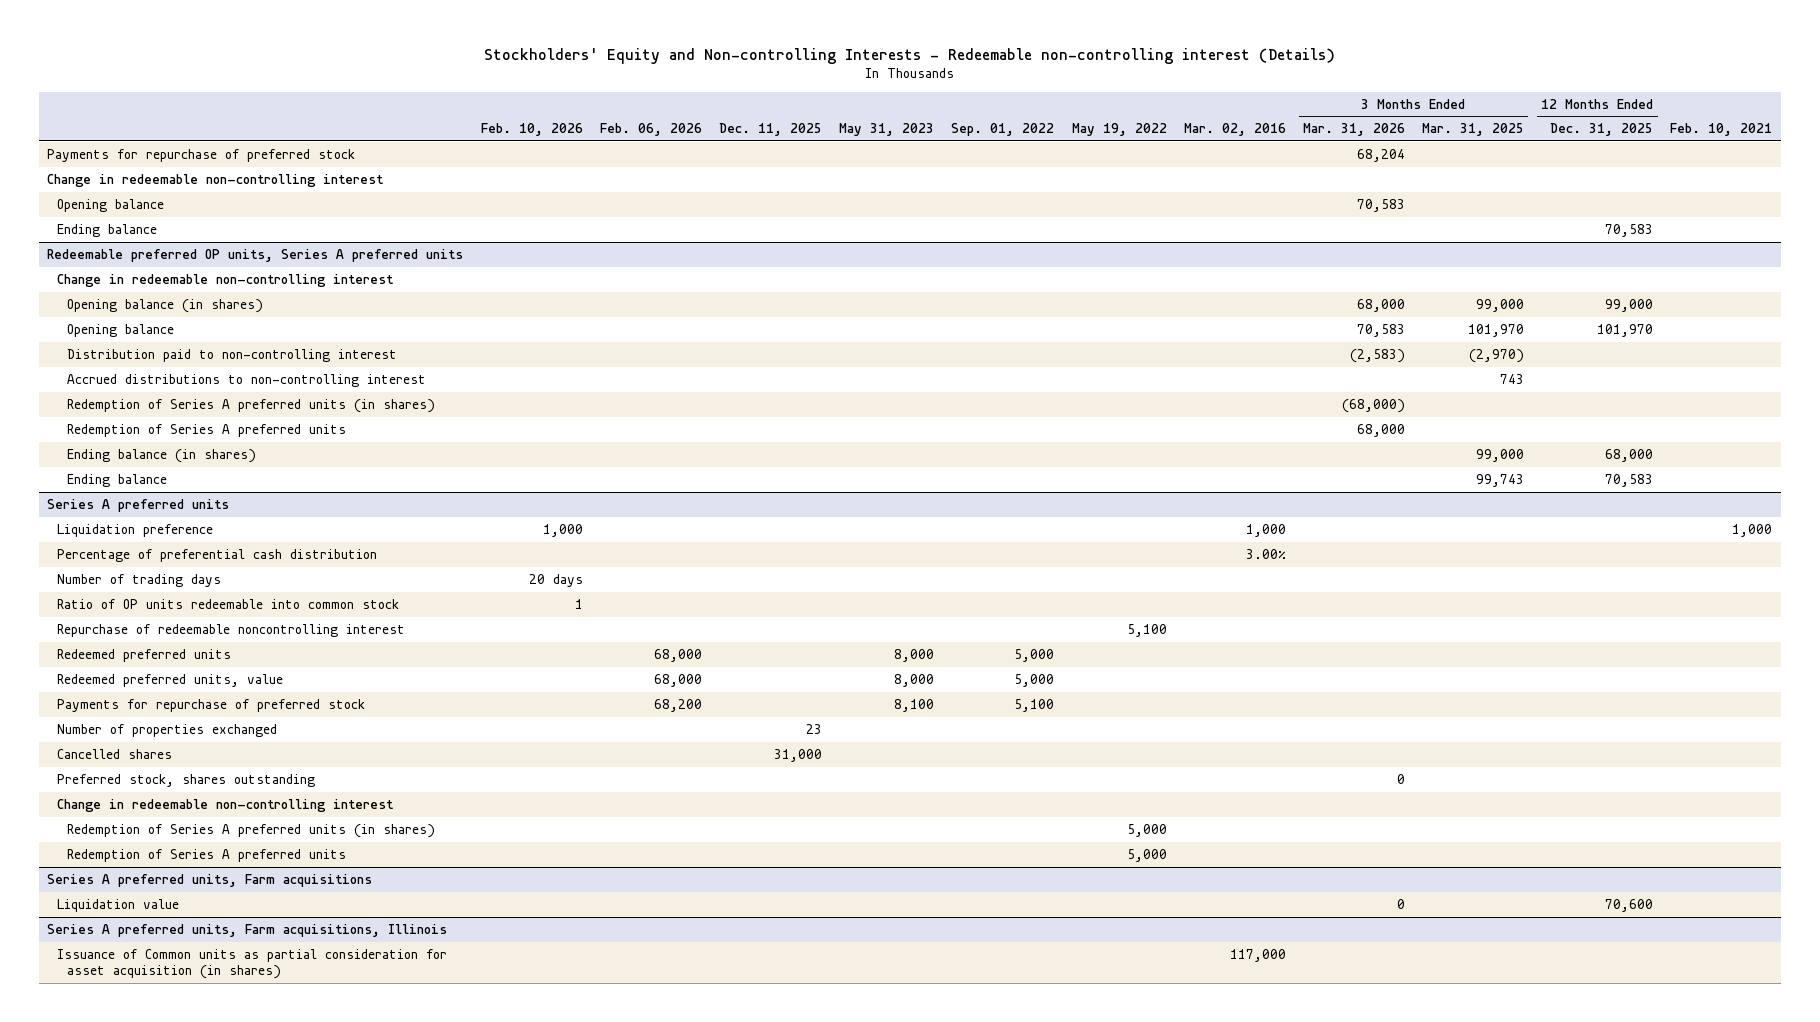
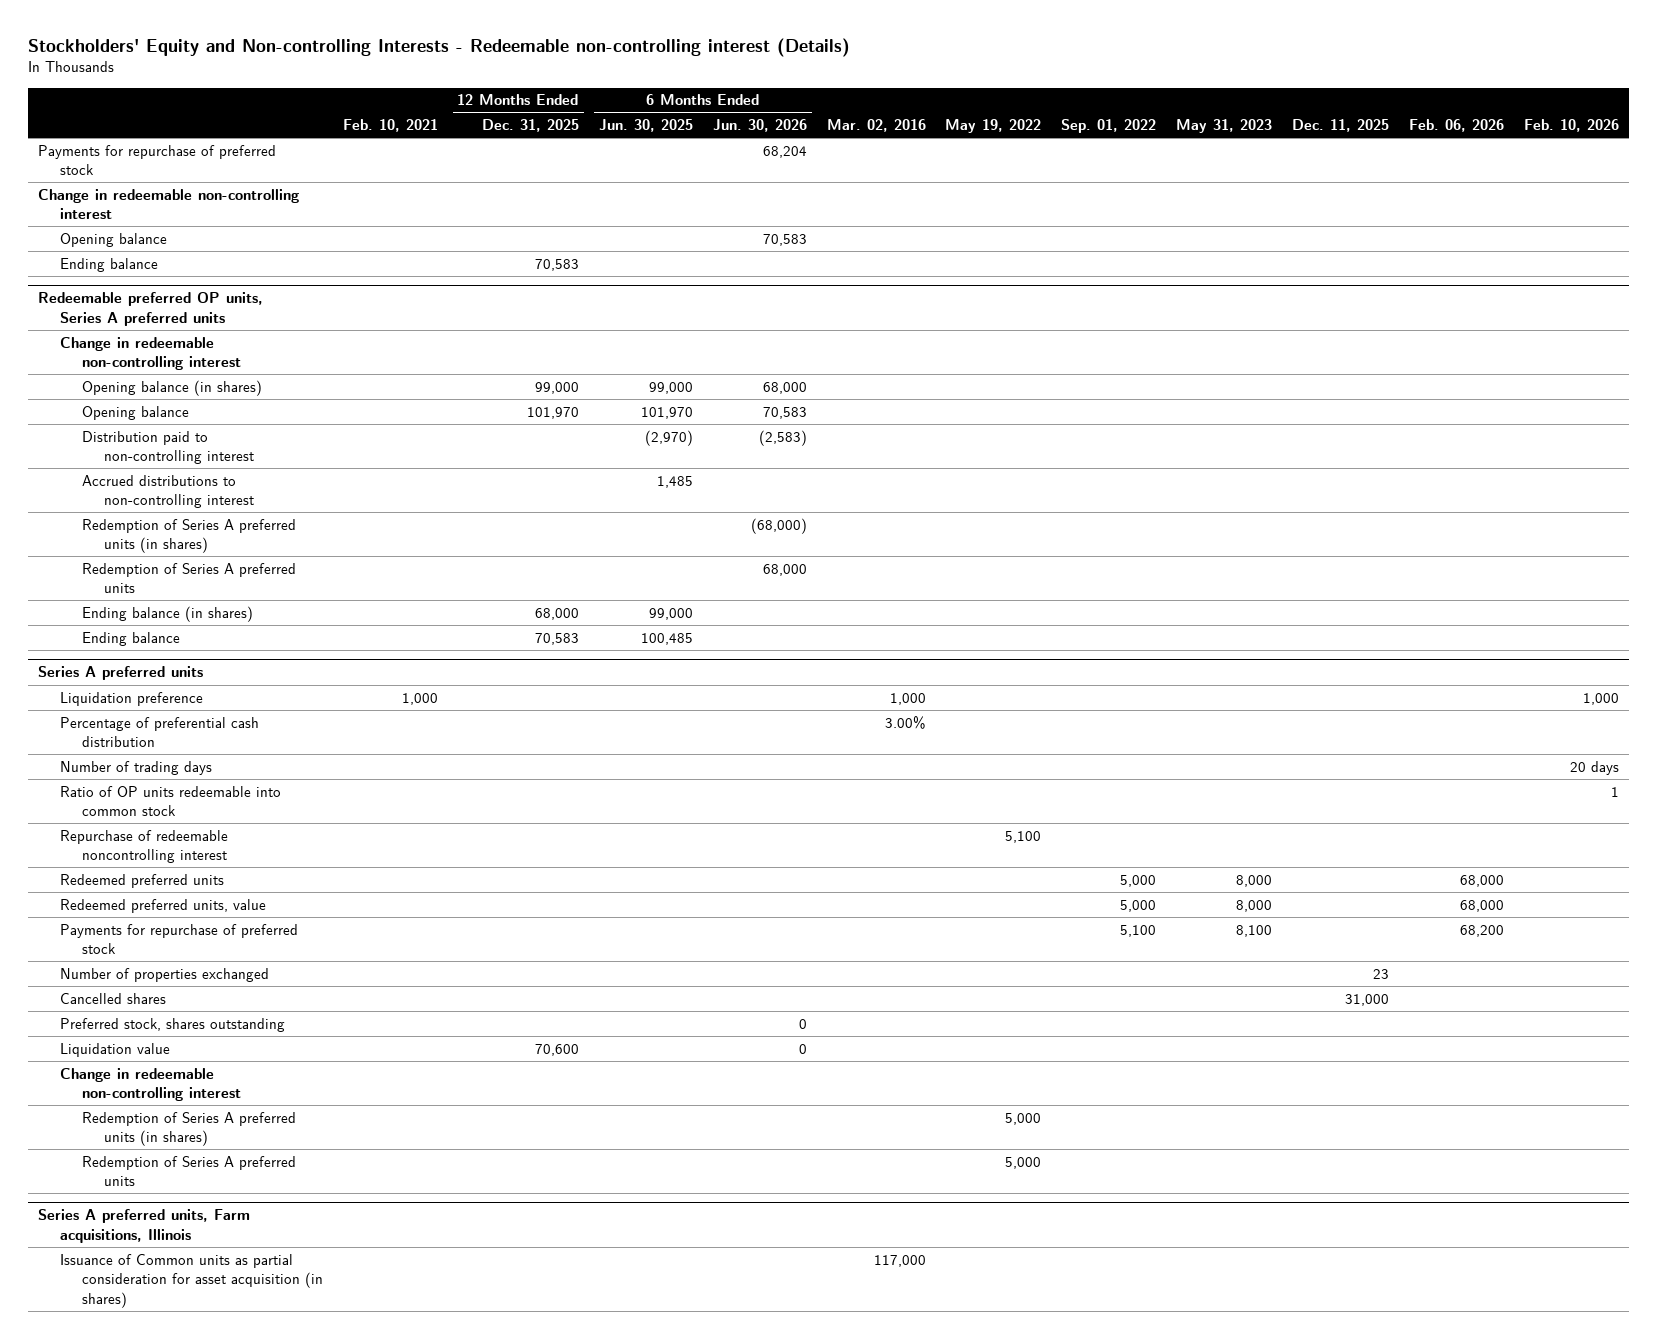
- | Feb. 10, 2026 | Feb. 06, 2026 | Dec. 11, 2025 | May 31, 2023 | Sep. 01, 2022 | May 19, 2022 | Mar. 02, 2016 | 3 Months Ended Mar. 31, 2026 | 3 Months Ended Mar. 31, 2025 | 12 Months Ended Dec. 31, 2025 | Feb. 10, 2021
+ | Feb. 10, 2021 | 12 Months Ended Dec. 31, 2025 | 6 Months Ended Jun. 30, 2025 | 6 Months Ended Jun. 30, 2026 | Mar. 02, 2016 | May 19, 2022 | Sep. 01, 2022 | May 31, 2023 | Dec. 11, 2025 | Feb. 06, 2026 | Feb. 10, 2026
@ Series A preferred units
+ Liquidation value | | 70,600 | | 0 | | | | | | |
- Series A preferred units, Farm acquisitions
- Liquidation value | | | | | | | | 0 | | 70,600 |

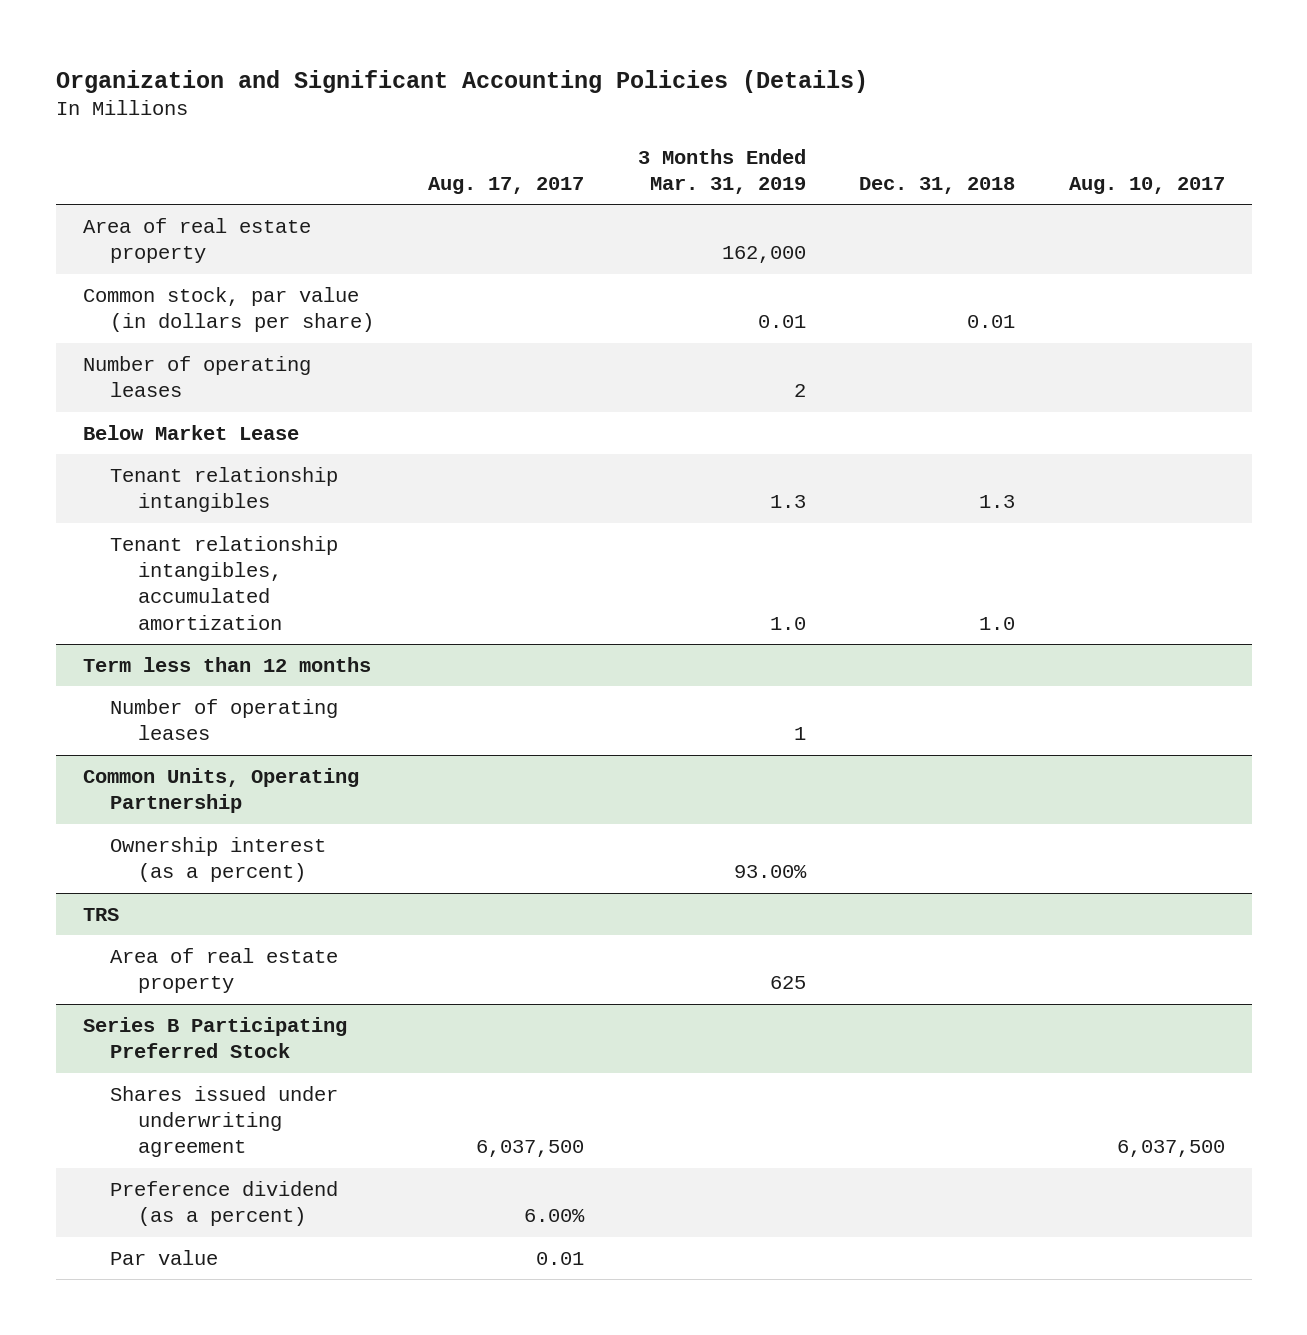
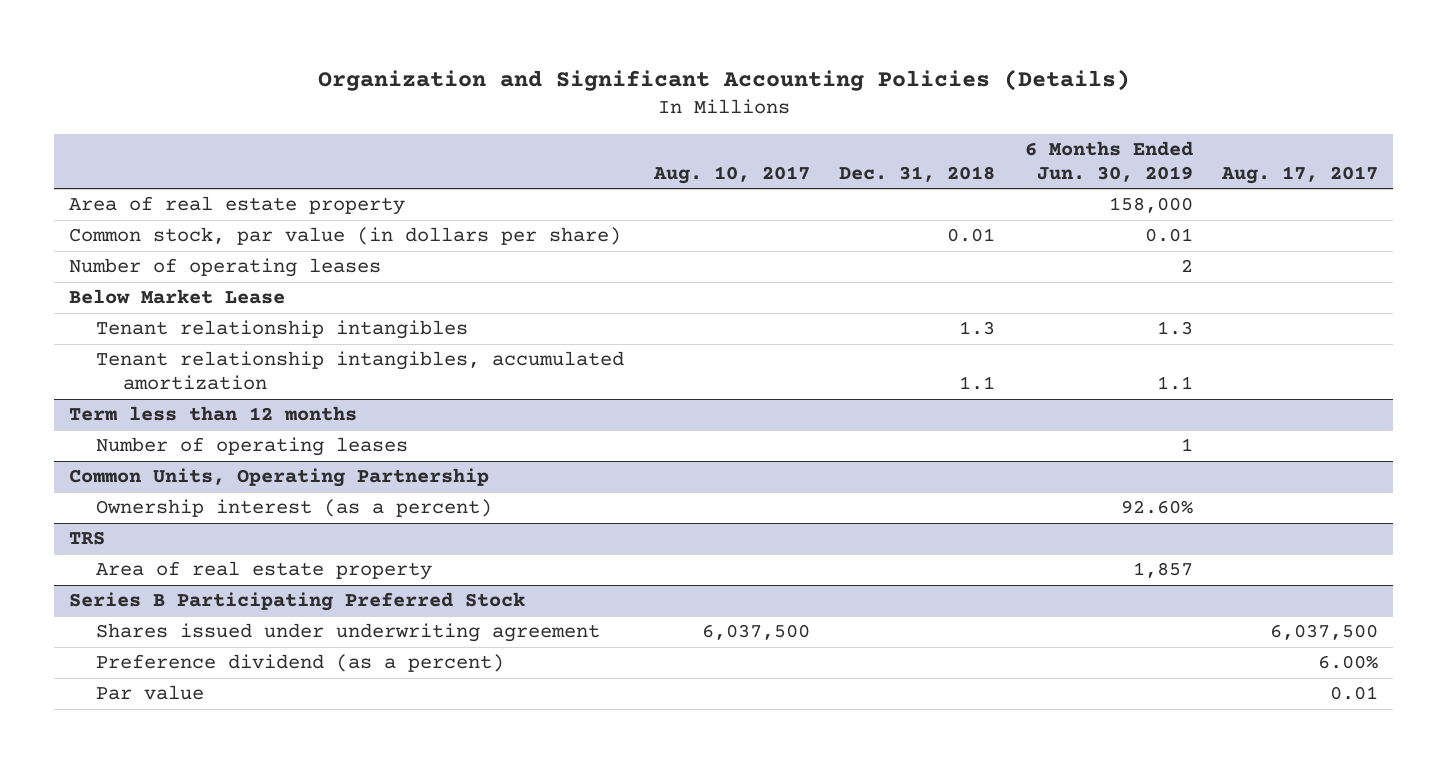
- | Aug. 17, 2017 | 3 Months Ended Mar. 31, 2019 | Dec. 31, 2018 | Aug. 10, 2017
+ | Aug. 10, 2017 | Dec. 31, 2018 | 6 Months Ended Jun. 30, 2019 | Aug. 17, 2017
- Tenant relationship intangibles, accumulated amortization | | 1.0 | 1.0 |
+ Tenant relationship intangibles, accumulated amortization | | 1.1 | 1.1 |

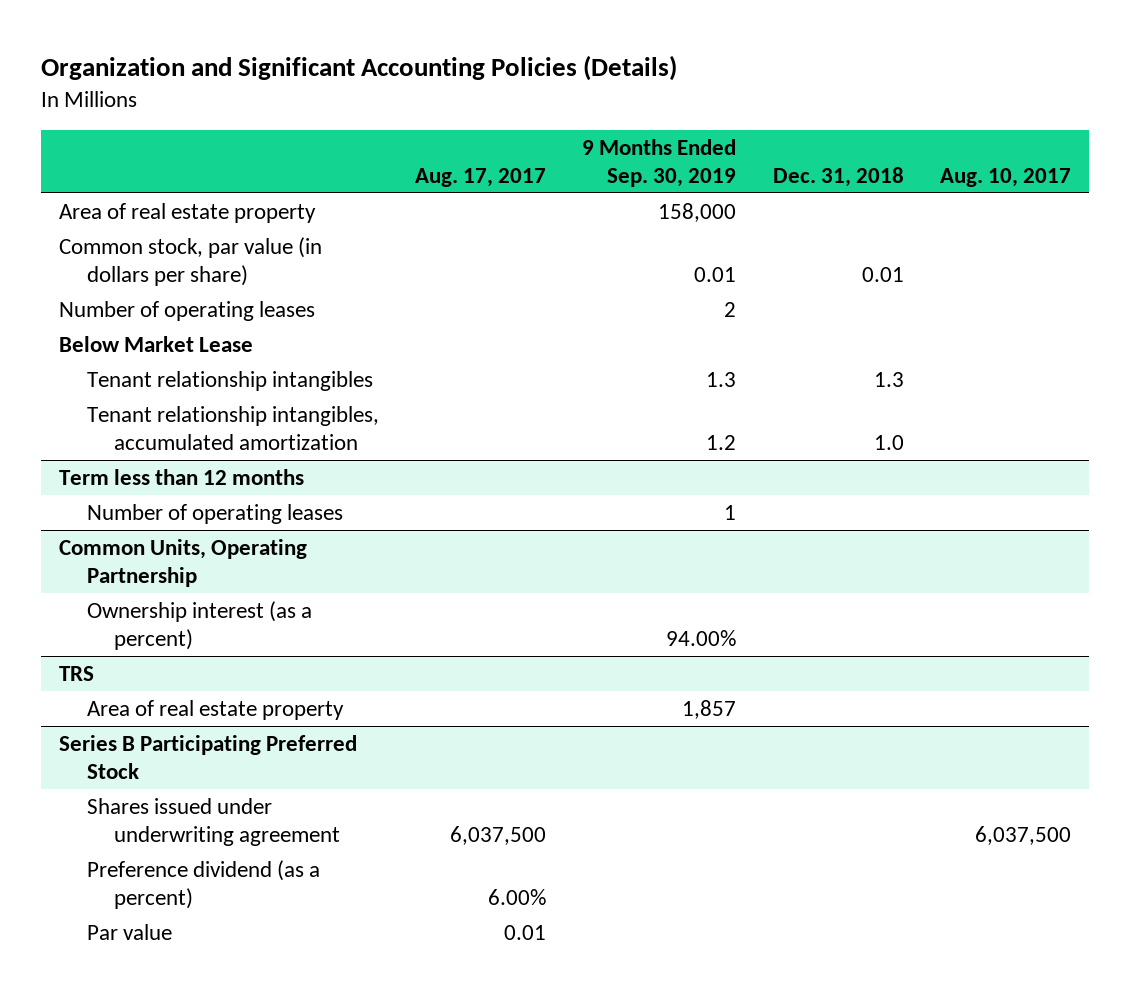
- | Aug. 10, 2017 | Dec. 31, 2018 | 6 Months Ended Jun. 30, 2019 | Aug. 17, 2017
+ | Aug. 17, 2017 | 9 Months Ended Sep. 30, 2019 | Dec. 31, 2018 | Aug. 10, 2017
- Tenant relationship intangibles, accumulated amortization | | 1.1 | 1.1 |
+ Tenant relationship intangibles, accumulated amortization | | 1.2 | 1.0 |

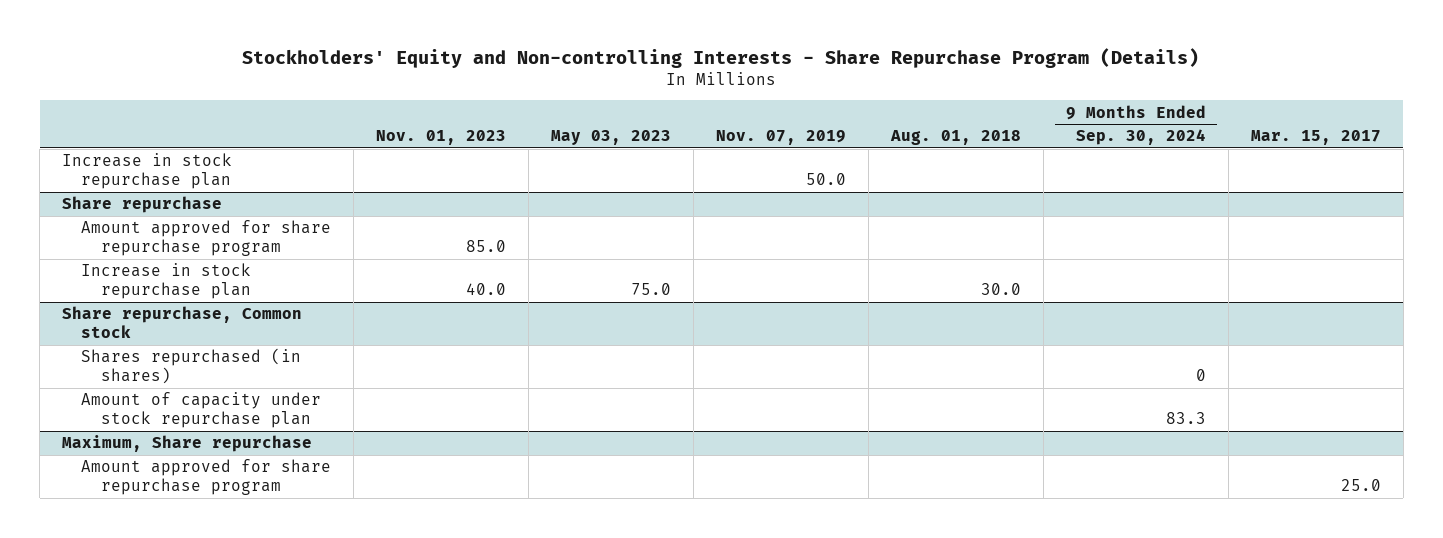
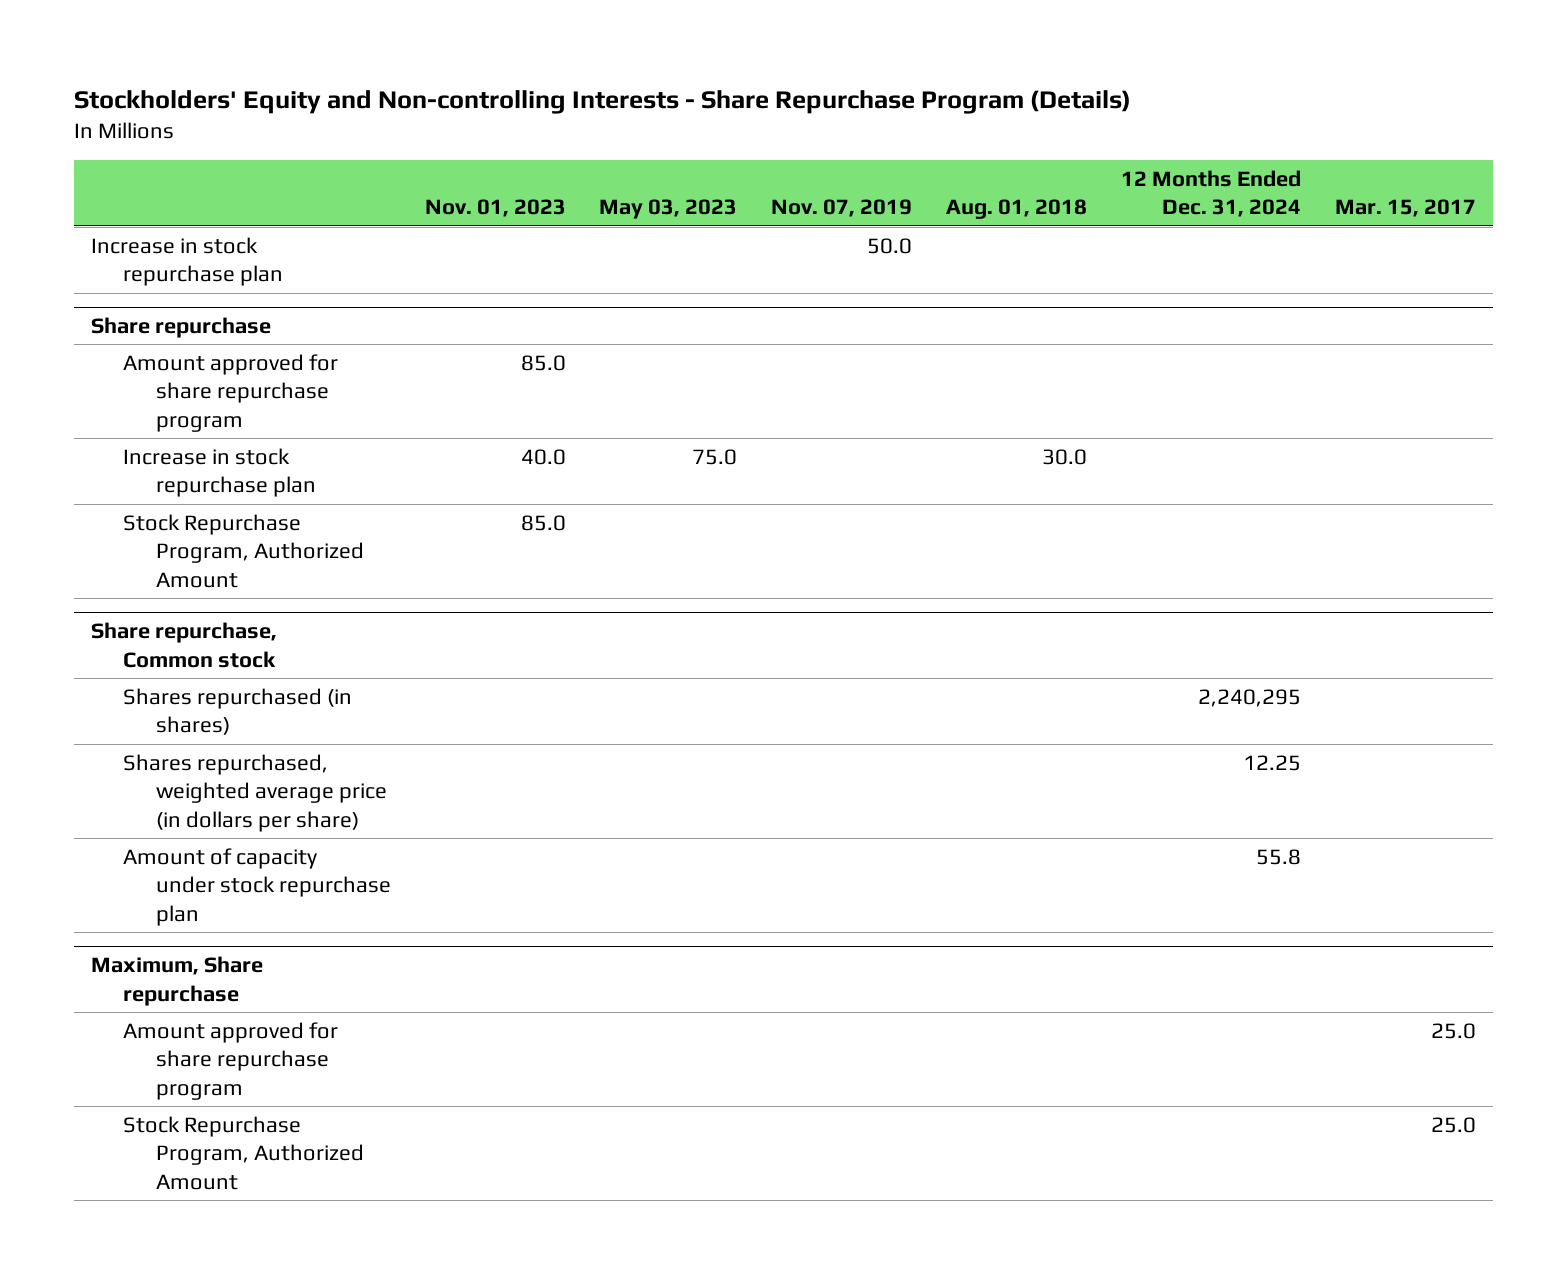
- | Nov. 01, 2023 | May 03, 2023 | Nov. 07, 2019 | Aug. 01, 2018 | 9 Months Ended Sep. 30, 2024 | Mar. 15, 2017
+ | Nov. 01, 2023 | May 03, 2023 | Nov. 07, 2019 | Aug. 01, 2018 | 12 Months Ended Dec. 31, 2024 | Mar. 15, 2017
@ Share repurchase
+ Stock Repurchase Program, Authorized Amount | 85.0 | | | | |
@ Share repurchase, Common stock
+ Shares repurchased, weighted average price (in dollars per share) | | | | | 12.25 |
@ Maximum, Share repurchase
+ Stock Repurchase Program, Authorized Amount | | | | | | 25.0

